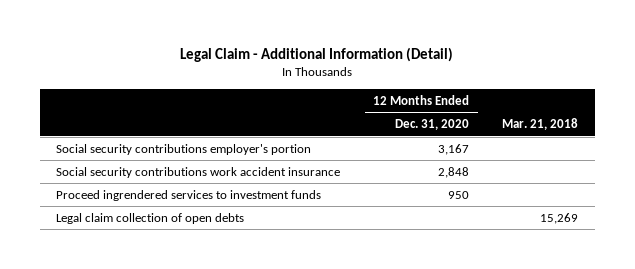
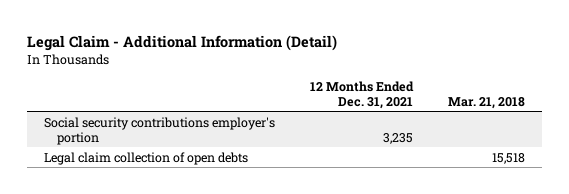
- | 12 Months Ended Dec. 31, 2020 | Mar. 21, 2018
+ | 12 Months Ended Dec. 31, 2021 | Mar. 21, 2018
- Social security contributions work accident insurance | 2,848 |
- Proceed ingrendered services to investment funds | 950 |
- Legal claim collection of open debts | | 15,269
+ Legal claim collection of open debts | | 15,518

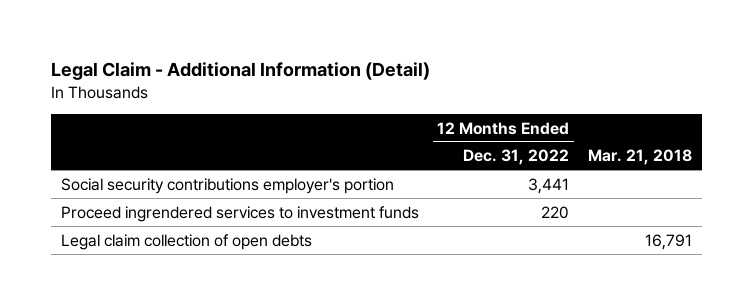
- | 12 Months Ended Dec. 31, 2021 | Mar. 21, 2018
+ | 12 Months Ended Dec. 31, 2022 | Mar. 21, 2018
- Legal claim collection of open debts | | 15,518
+ Proceed ingrendered services to investment funds | 220 |
+ Legal claim collection of open debts | | 16,791

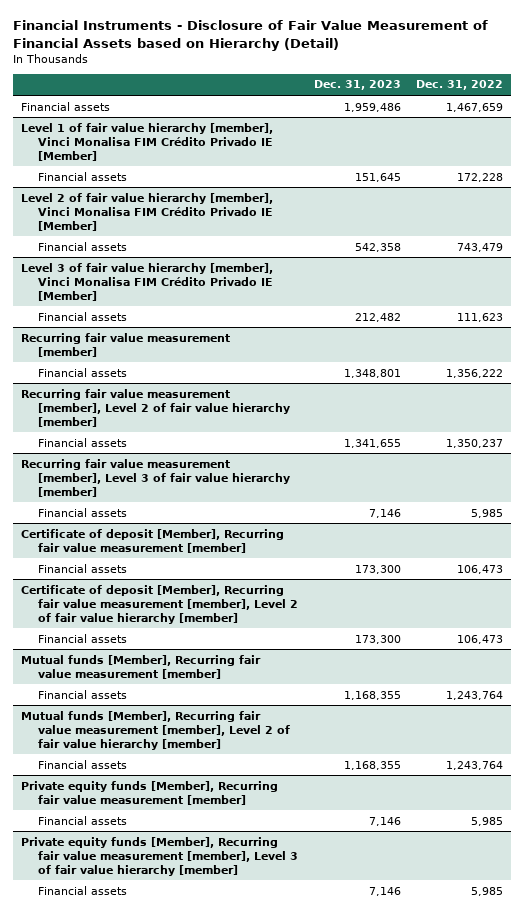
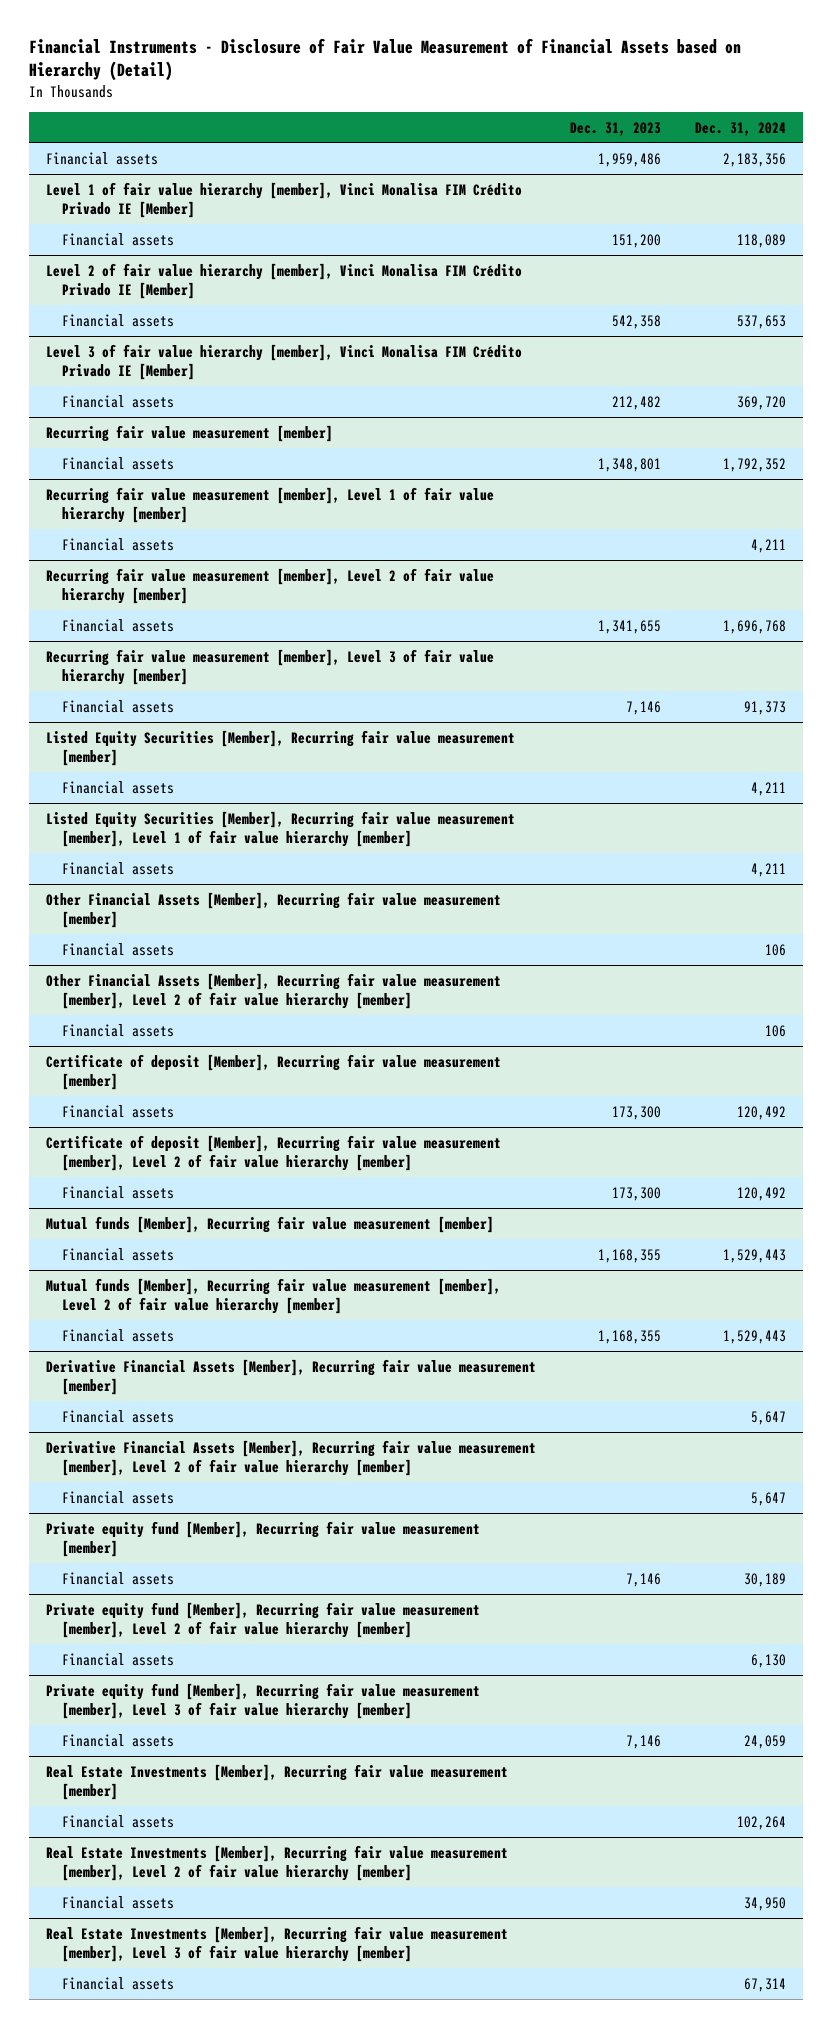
- | Dec. 31, 2023 | Dec. 31, 2022
+ | Dec. 31, 2023 | Dec. 31, 2024
@ Level 1 of fair value hierarchy [member], Vinci Monalisa FIM Crédito Privado IE [Member]
- Financial assets | 151,645 | 172,228
+ Financial assets | 151,200 | 118,089
+ Recurring fair value measurement [member], Level 1 of fair value hierarchy [member]
+ Financial assets | | 4,211
+ Listed Equity Securities [Member], Recurring fair value measurement [member]
+ Financial assets | | 4,211
+ Listed Equity Securities [Member], Recurring fair value measurement [member], Level 1 of fair value hierarchy [member]
+ Financial assets | | 4,211
+ Other Financial Assets [Member], Recurring fair value measurement [member]
+ Financial assets | | 106
+ Other Financial Assets [Member], Recurring fair value measurement [member], Level 2 of fair value hierarchy [member]
+ Financial assets | | 106
- Private equity funds [Member], Recurring fair value measurement [member]
+ Derivative Financial Assets [Member], Recurring fair value measurement [member]
+ Financial assets | | 5,647
+ Derivative Financial Assets [Member], Recurring fair value measurement [member], Level 2 of fair value hierarchy [member]
+ Financial assets | | 5,647
+ Private equity fund [Member], Recurring fair value measurement [member]
- Private equity funds [Member], Recurring fair value measurement [member], Level 3 of fair value hierarchy [member]
+ Private equity fund [Member], Recurring fair value measurement [member], Level 2 of fair value hierarchy [member]
+ Financial assets | | 6,130
+ Private equity fund [Member], Recurring fair value measurement [member], Level 3 of fair value hierarchy [member]
+ Real Estate Investments [Member], Recurring fair value measurement [member]
+ Financial assets | | 102,264
+ Real Estate Investments [Member], Recurring fair value measurement [member], Level 2 of fair value hierarchy [member]
+ Financial assets | | 34,950
+ Real Estate Investments [Member], Recurring fair value measurement [member], Level 3 of fair value hierarchy [member]
+ Financial assets | | 67,314

